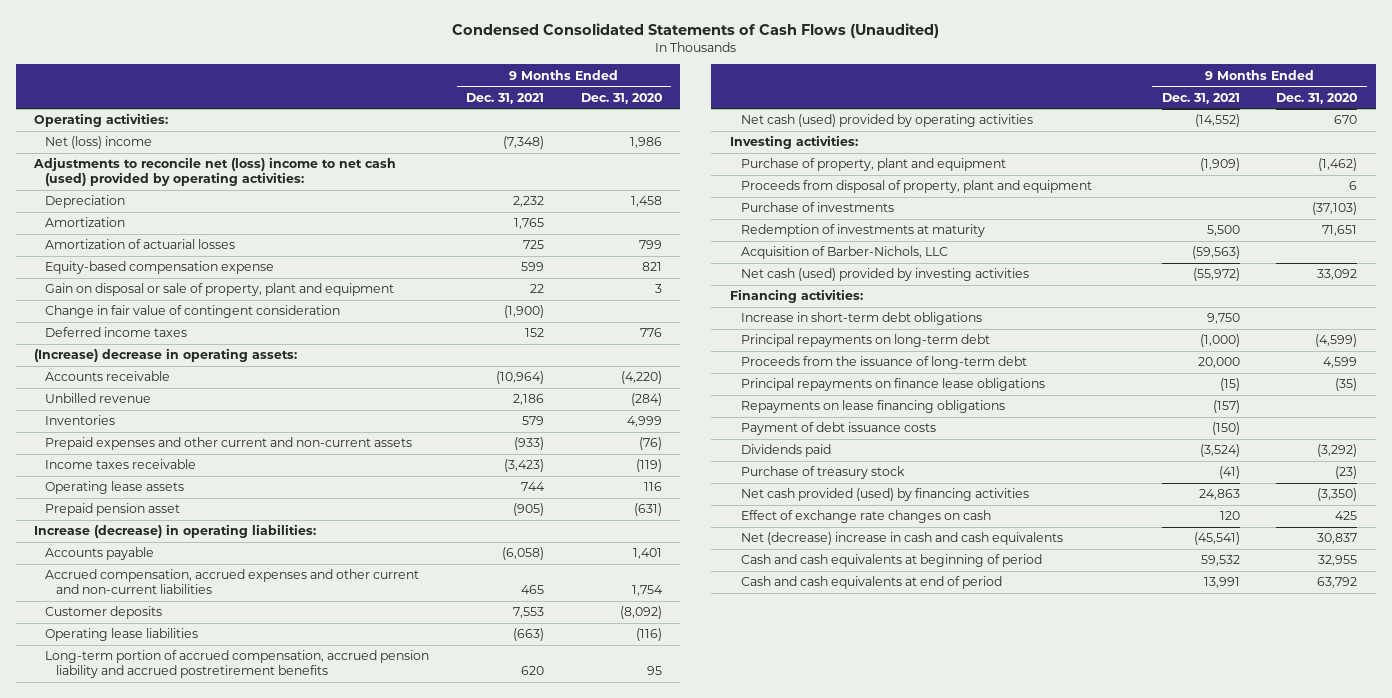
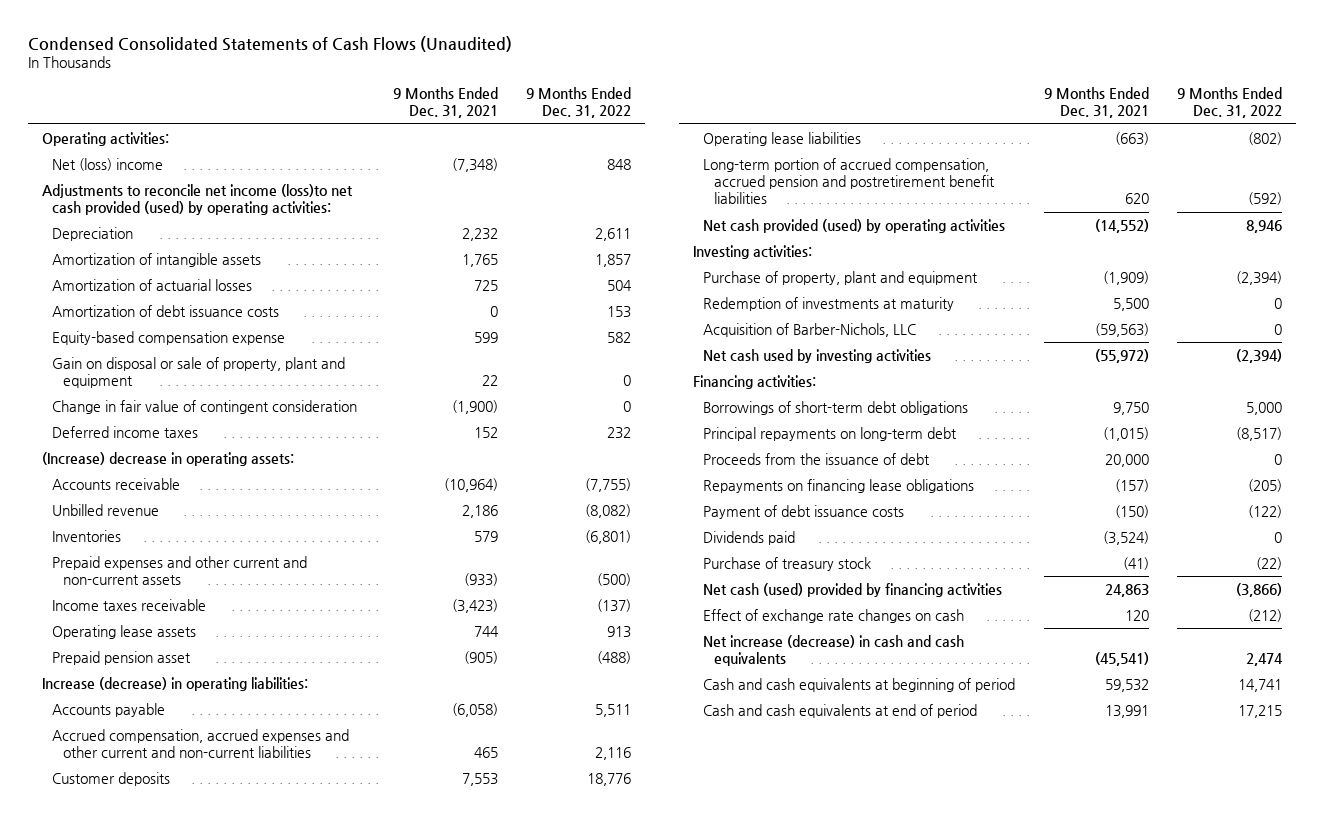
- | 9 Months Ended Dec. 31, 2021 | 9 Months Ended Dec. 31, 2020
+ | 9 Months Ended Dec. 31, 2021 | 9 Months Ended Dec. 31, 2022
- Adjustments to reconcile net (loss) income to net cash (used) provided by operating activities:
+ Adjustments to reconcile net income (loss)to net cash provided (used) by operating activities:
- Amortization | 1,765 |
+ Amortization of intangible assets | 1,765 | 1,857
+ Amortization of debt issuance costs | 0 | 153
- Long-term portion of accrued compensation, accrued pension liability and accrued postretirement benefits | 620 | 95
- Net cash (used) provided by operating activities | (14,552) | 670
+ Long-term portion of accrued compensation, accrued pension and postretirement benefit liabilities | 620 | (592)
+ Net cash provided (used) by operating activities | (14,552) | 8,946
- Proceeds from disposal of property, plant and equipment | | 6
- Purchase of investments | | (37,103)
- Net cash (used) provided by investing activities | (55,972) | 33,092
+ Net cash used by investing activities | (55,972) | (2,394)
- Increase in short-term debt obligations | 9,750 |
- Principal repayments on long-term debt | (1,000) | (4,599)
- Proceeds from the issuance of long-term debt | 20,000 | 4,599
- Principal repayments on finance lease obligations | (15) | (35)
- Repayments on lease financing obligations | (157) |
+ Borrowings of short-term debt obligations | 9,750 | 5,000
+ Principal repayments on long-term debt | (1,015) | (8,517)
+ Proceeds from the issuance of debt | 20,000 | 0
+ Repayments on financing lease obligations | (157) | (205)
- Net cash provided (used) by financing activities | 24,863 | (3,350)
+ Net cash (used) provided by financing activities | 24,863 | (3,866)
- Net (decrease) increase in cash and cash equivalents | (45,541) | 30,837
+ Net increase (decrease) in cash and cash equivalents | (45,541) | 2,474

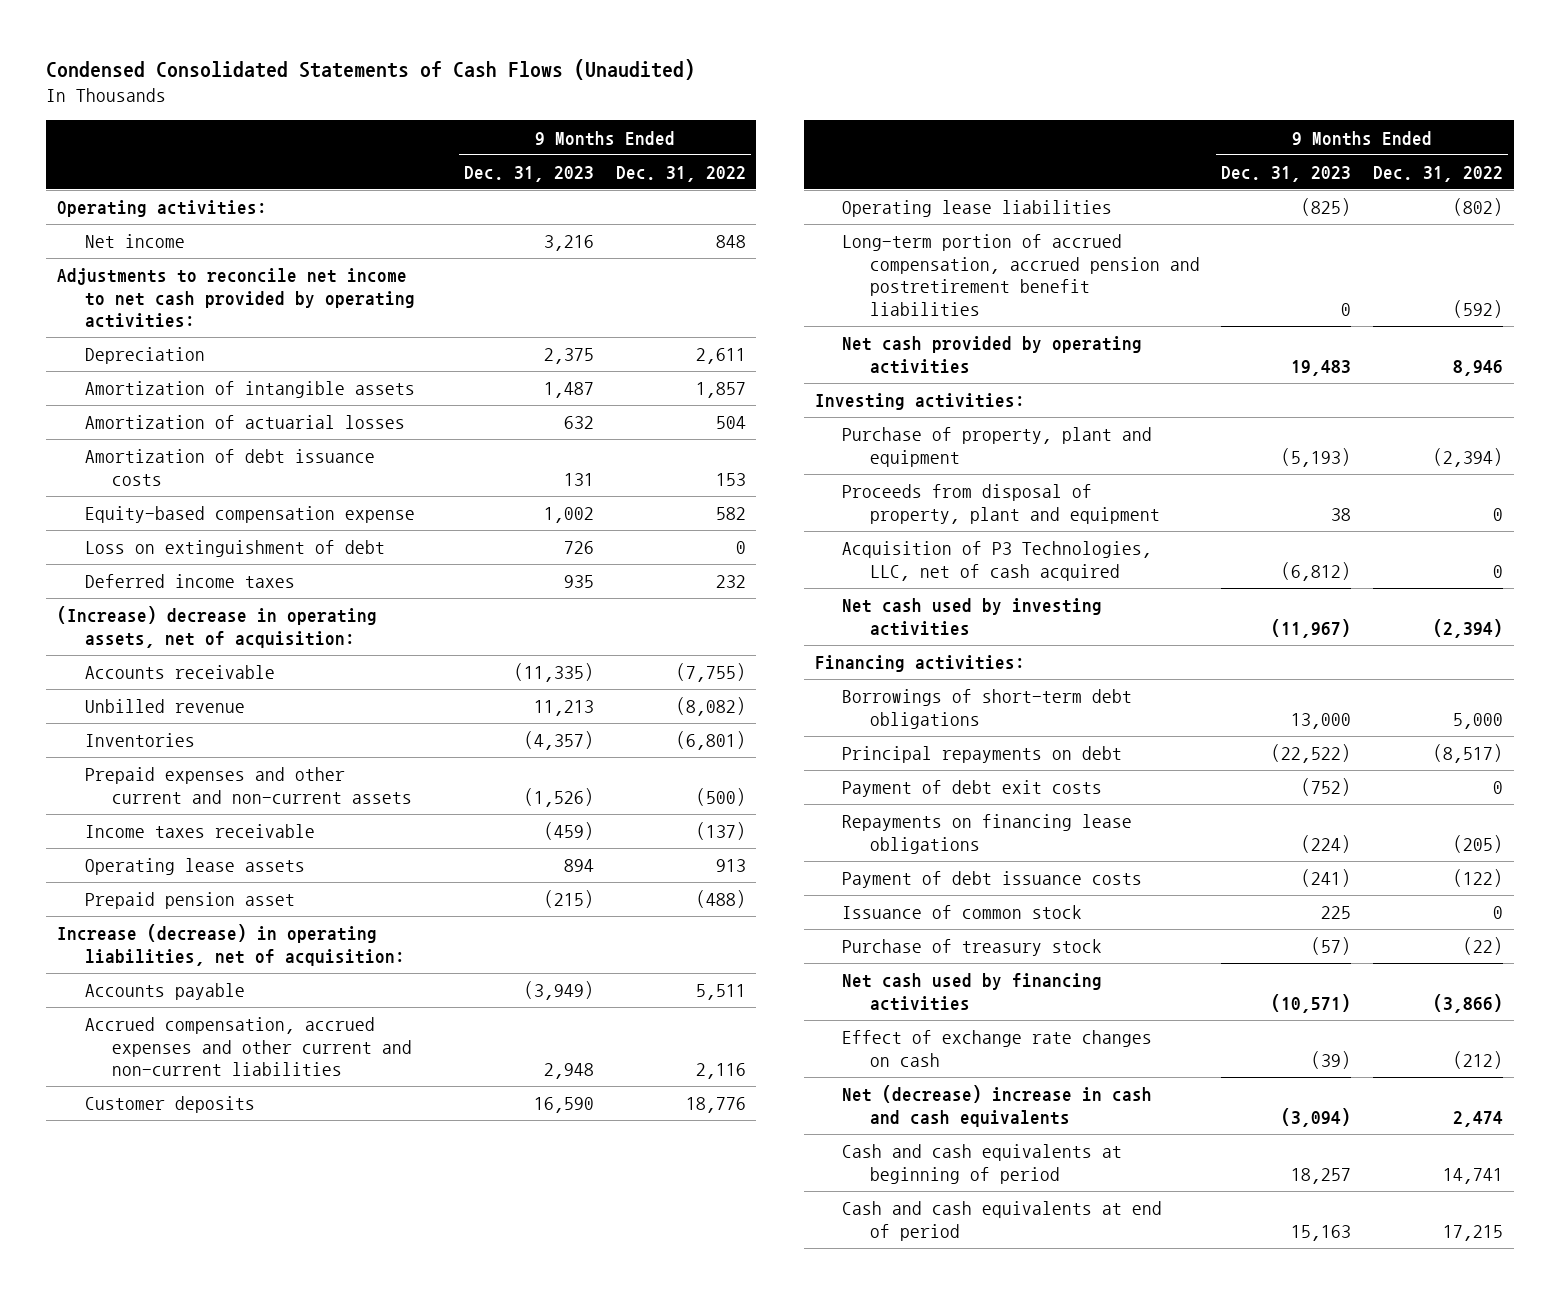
- | 9 Months Ended Dec. 31, 2021 | 9 Months Ended Dec. 31, 2022
+ | 9 Months Ended Dec. 31, 2023 | 9 Months Ended Dec. 31, 2022
- Net (loss) income | (7,348) | 848
- Adjustments to reconcile net income (loss)to net cash provided (used) by operating activities:
+ Net income | 3,216 | 848
+ Adjustments to reconcile net income to net cash provided by operating activities:
- Gain on disposal or sale of property, plant and equipment | 22 | 0
- Change in fair value of contingent consideration | (1,900) | 0
+ Loss on extinguishment of debt | 726 | 0
- (Increase) decrease in operating assets:
+ (Increase) decrease in operating assets, net of acquisition:
- Increase (decrease) in operating liabilities:
+ Increase (decrease) in operating liabilities, net of acquisition:
- Net cash provided (used) by operating activities | (14,552) | 8,946
+ Net cash provided by operating activities | 19,483 | 8,946
- Redemption of investments at maturity | 5,500 | 0
- Acquisition of Barber-Nichols, LLC | (59,563) | 0
+ Proceeds from disposal of property, plant and equipment | 38 | 0
+ Acquisition of P3 Technologies, LLC, net of cash acquired | (6,812) | 0
- Principal repayments on long-term debt | (1,015) | (8,517)
- Proceeds from the issuance of debt | 20,000 | 0
+ Principal repayments on debt | (22,522) | (8,517)
+ Payment of debt exit costs | (752) | 0
- Dividends paid | (3,524) | 0
+ Issuance of common stock | 225 | 0
- Net cash (used) provided by financing activities | 24,863 | (3,866)
+ Net cash used by financing activities | (10,571) | (3,866)
- Net increase (decrease) in cash and cash equivalents | (45,541) | 2,474
+ Net (decrease) increase in cash and cash equivalents | (3,094) | 2,474

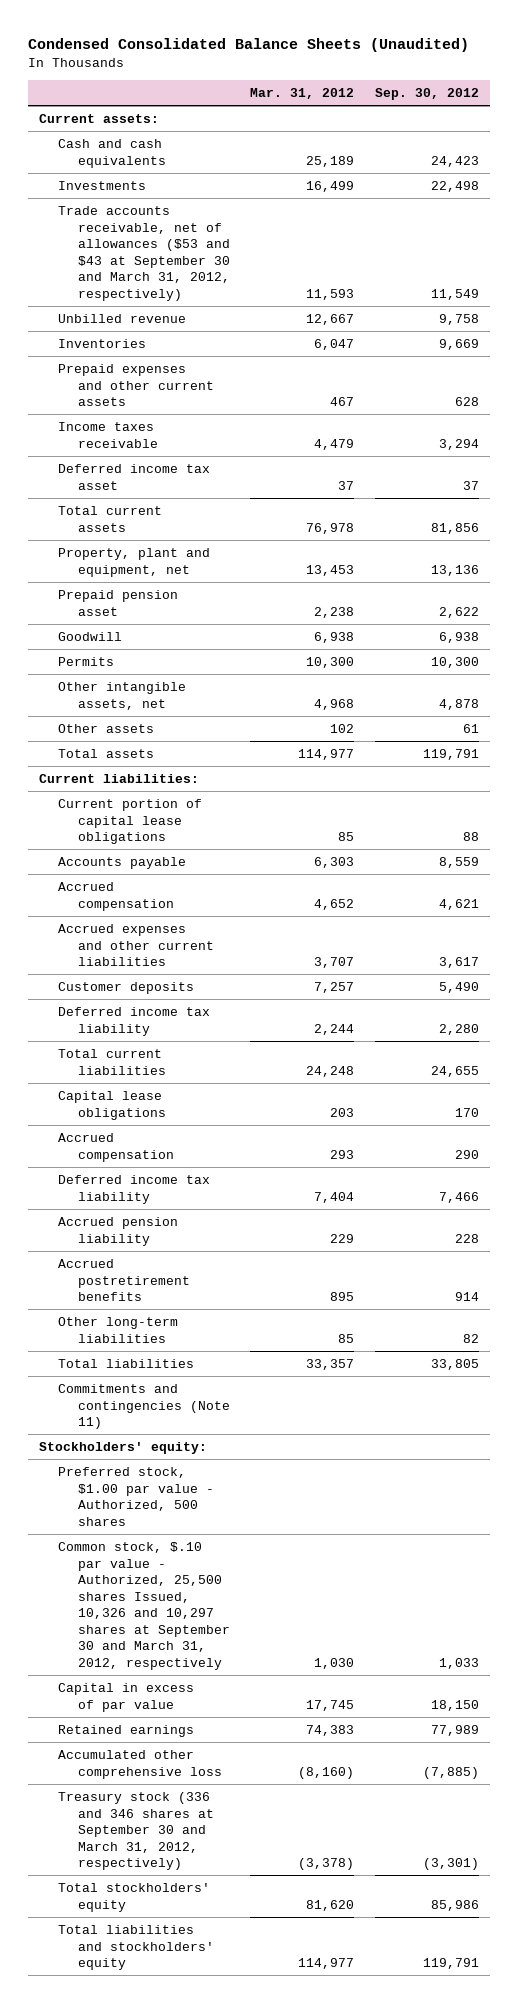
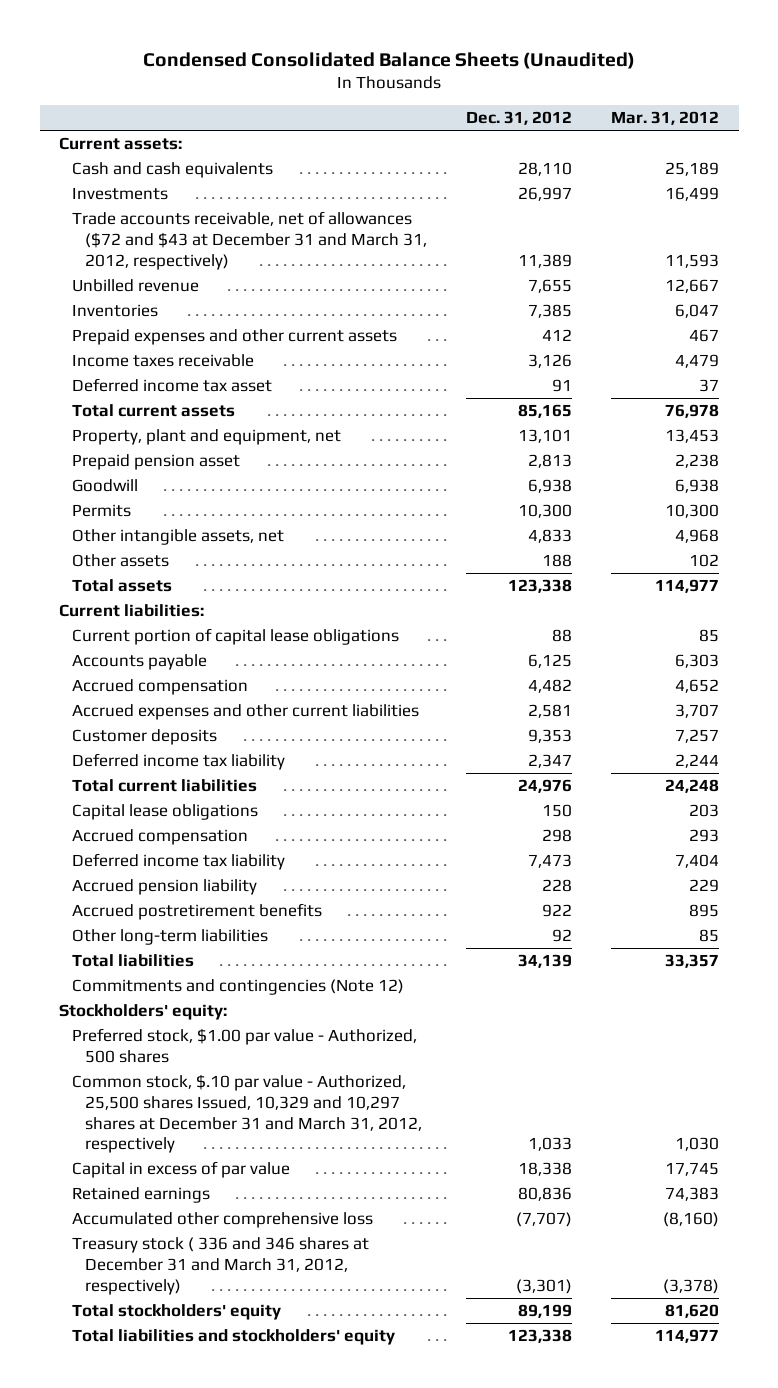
- | Mar. 31, 2012 | Sep. 30, 2012
+ | Dec. 31, 2012 | Mar. 31, 2012
- Trade accounts receivable, net of allowances ($53 and $43 at September 30 and March 31, 2012, respectively) | 11,593 | 11,549
+ Trade accounts receivable, net of allowances ($72 and $43 at December 31 and March 31, 2012, respectively) | 11,389 | 11,593
- Commitments and contingencies (Note 11)
+ Commitments and contingencies (Note 12)
- Common stock, $.10 par value - Authorized, 25,500 shares Issued, 10,326 and 10,297 shares at September 30 and March 31, 2012, respectively | 1,030 | 1,033
+ Common stock, $.10 par value - Authorized, 25,500 shares Issued, 10,329 and 10,297 shares at December 31 and March 31, 2012, respectively | 1,033 | 1,030
- Treasury stock (336 and 346 shares at September 30 and March 31, 2012, respectively) | (3,378) | (3,301)
+ Treasury stock ( 336 and 346 shares at December 31 and March 31, 2012, respectively) | (3,301) | (3,378)

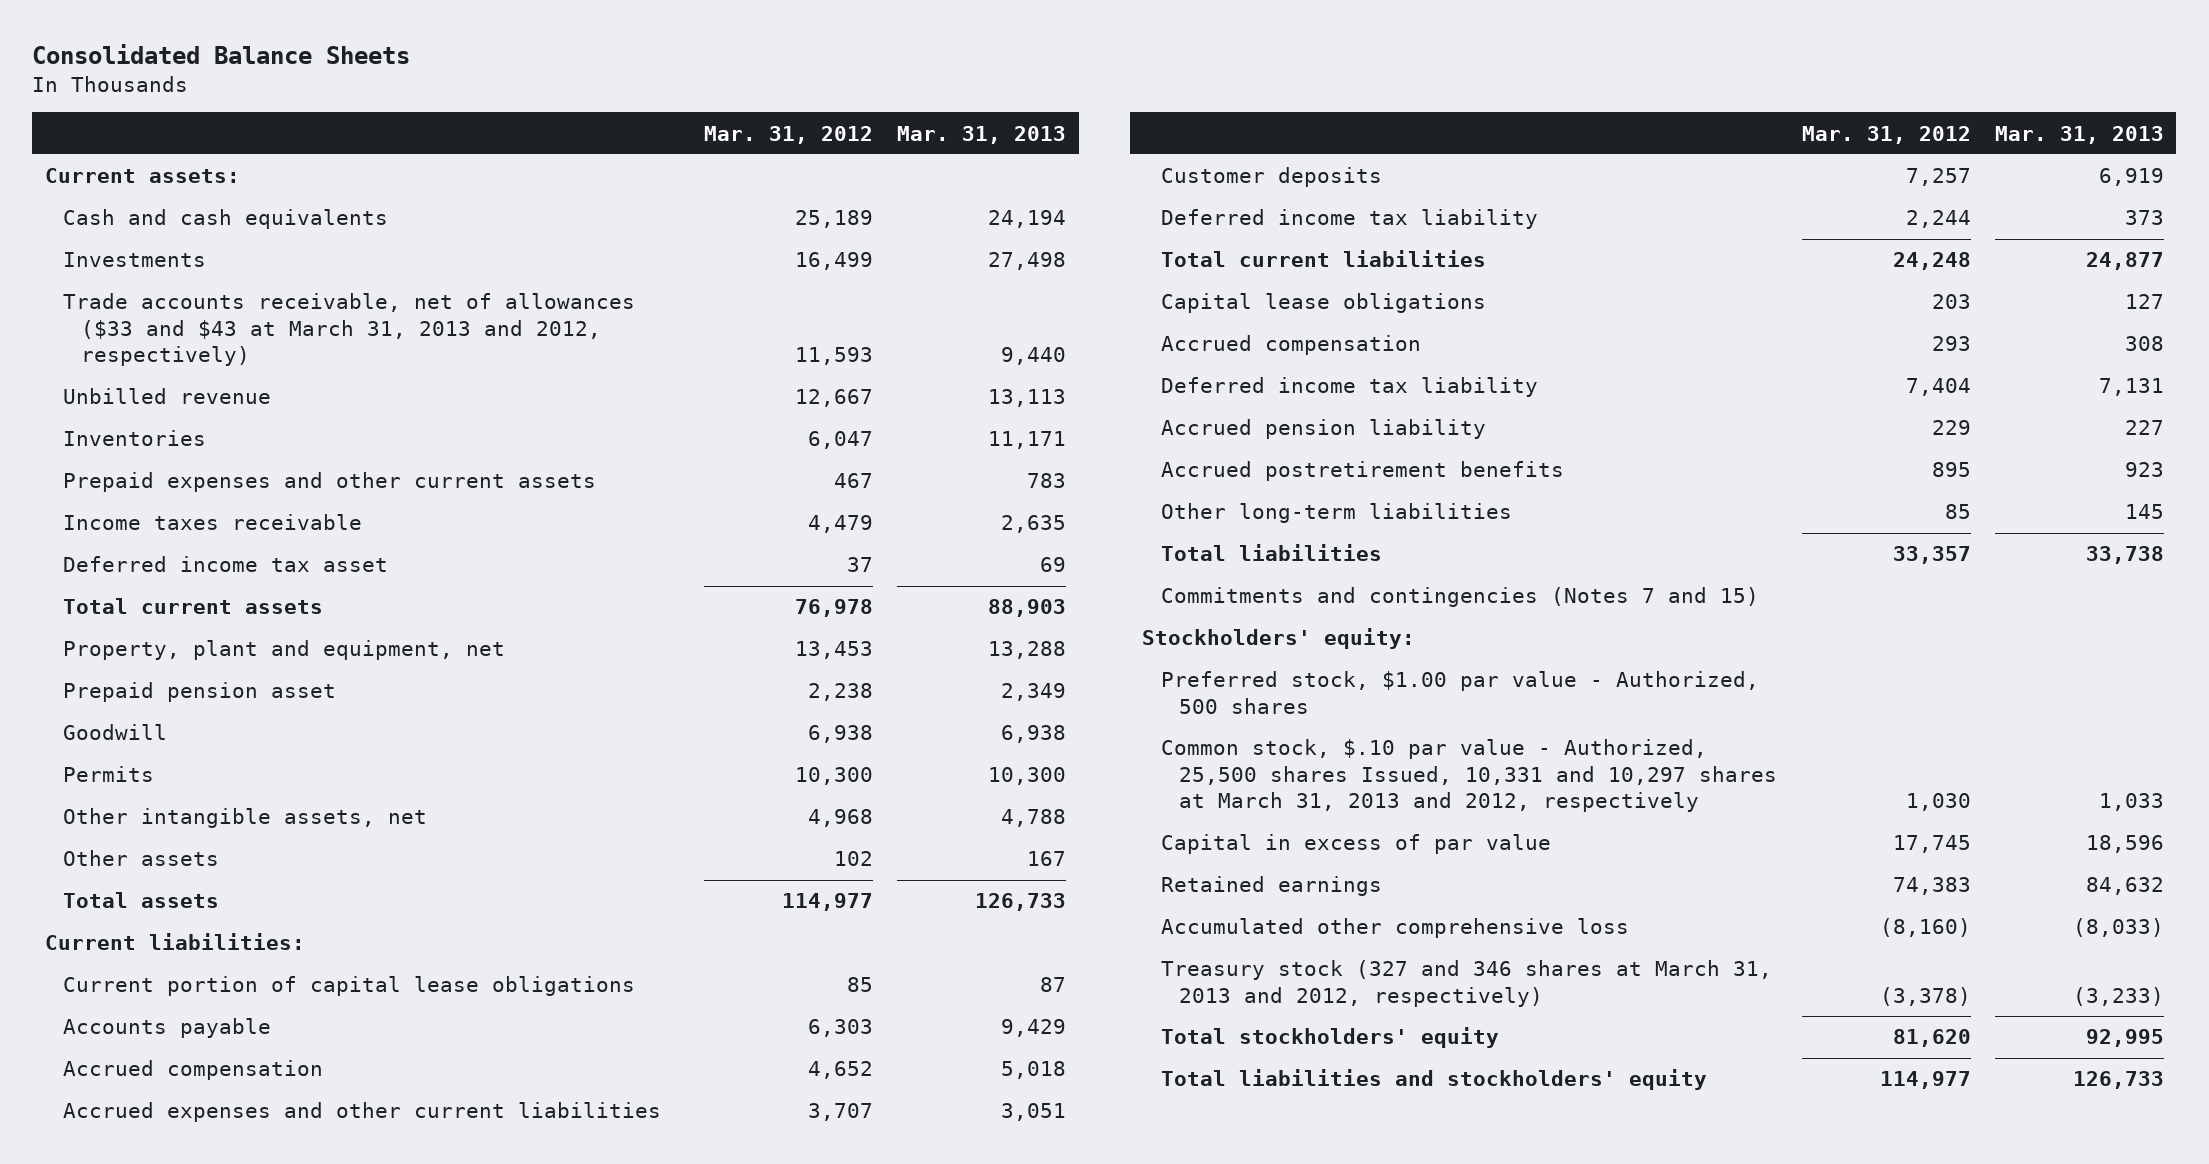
- Condensed Consolidated Balance Sheets (Unaudited)
+ Consolidated Balance Sheets
- | Dec. 31, 2012 | Mar. 31, 2012
+ | Mar. 31, 2012 | Mar. 31, 2013
- Trade accounts receivable, net of allowances ($72 and $43 at December 31 and March 31, 2012, respectively) | 11,389 | 11,593
+ Trade accounts receivable, net of allowances ($33 and $43 at March 31, 2013 and 2012, respectively) | 11,593 | 9,440
- Commitments and contingencies (Note 12)
+ Commitments and contingencies (Notes 7 and 15)
- Common stock, $.10 par value - Authorized, 25,500 shares Issued, 10,329 and 10,297 shares at December 31 and March 31, 2012, respectively | 1,033 | 1,030
+ Common stock, $.10 par value - Authorized, 25,500 shares Issued, 10,331 and 10,297 shares at March 31, 2013 and 2012, respectively | 1,030 | 1,033
- Treasury stock ( 336 and 346 shares at December 31 and March 31, 2012, respectively) | (3,301) | (3,378)
+ Treasury stock (327 and 346 shares at March 31, 2013 and 2012, respectively) | (3,378) | (3,233)

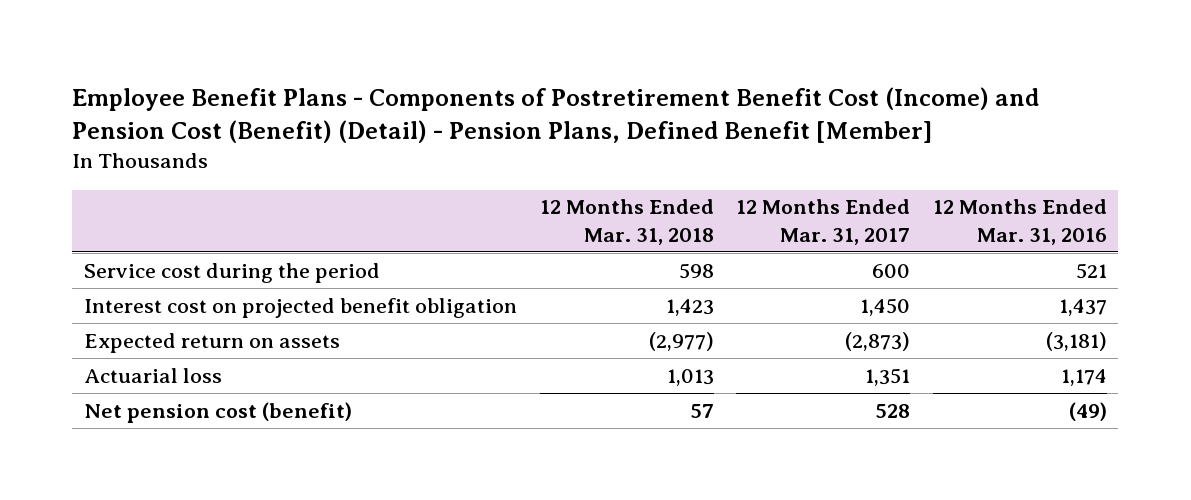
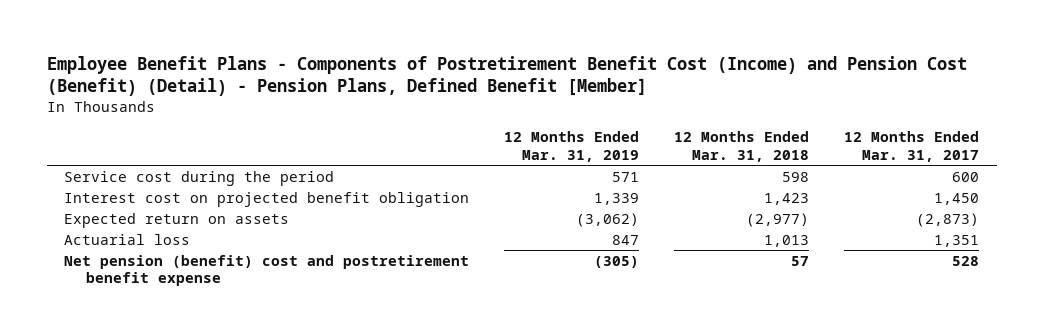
- | 12 Months Ended Mar. 31, 2018 | 12 Months Ended Mar. 31, 2017 | 12 Months Ended Mar. 31, 2016
+ | 12 Months Ended Mar. 31, 2019 | 12 Months Ended Mar. 31, 2018 | 12 Months Ended Mar. 31, 2017
- Net pension cost (benefit) | 57 | 528 | (49)
+ Net pension (benefit) cost and postretirement benefit expense | (305) | 57 | 528

